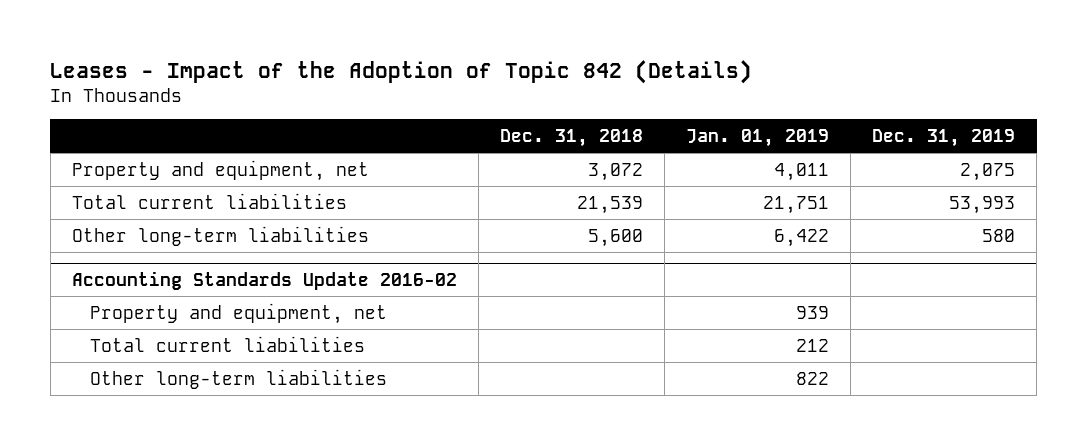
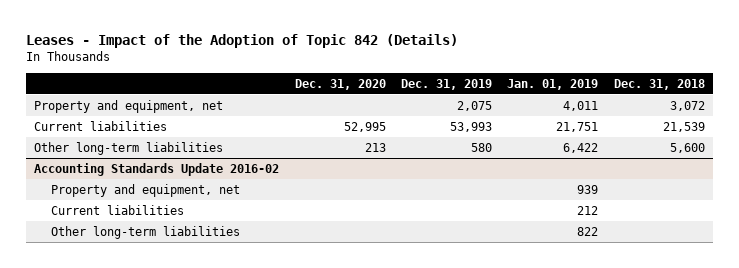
- | Dec. 31, 2018 | Jan. 01, 2019 | Dec. 31, 2019
+ | Dec. 31, 2020 | Dec. 31, 2019 | Jan. 01, 2019 | Dec. 31, 2018
- Total current liabilities | 21,539 | 21,751 | 53,993
+ Current liabilities | 52,995 | 53,993 | 21,751 | 21,539
@ Accounting Standards Update 2016-02
- Total current liabilities | | 212 |
+ Current liabilities | | | 212 |

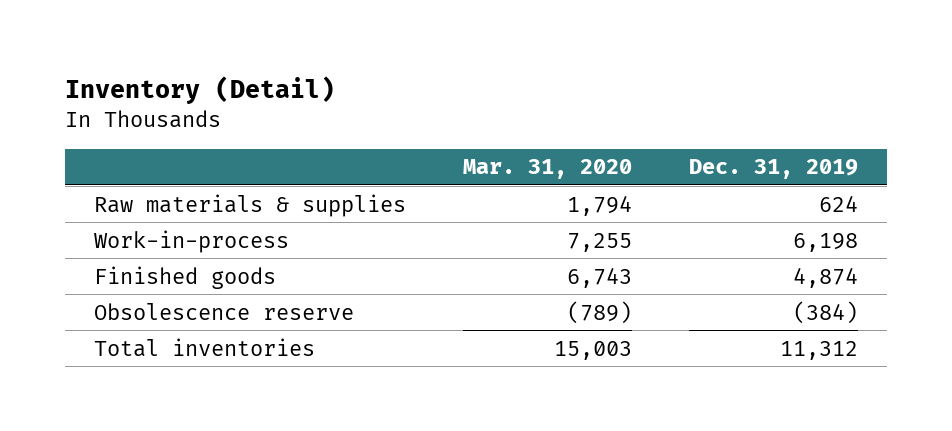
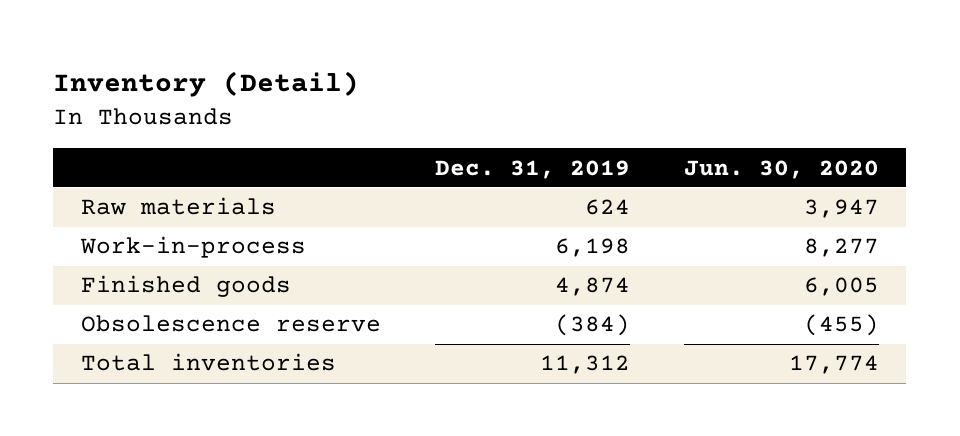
- | Mar. 31, 2020 | Dec. 31, 2019
+ | Dec. 31, 2019 | Jun. 30, 2020
- Raw materials & supplies | 1,794 | 624
+ Raw materials | 624 | 3,947

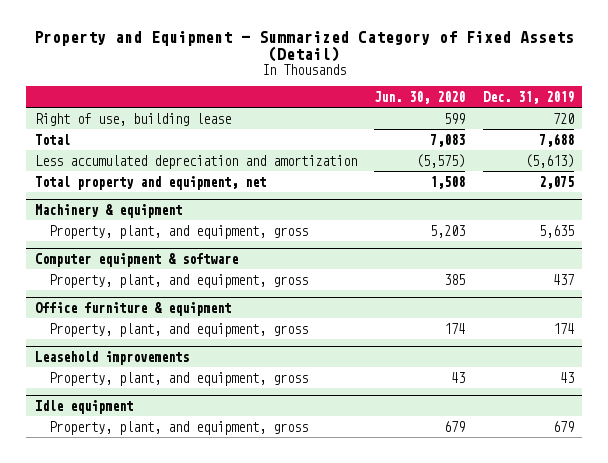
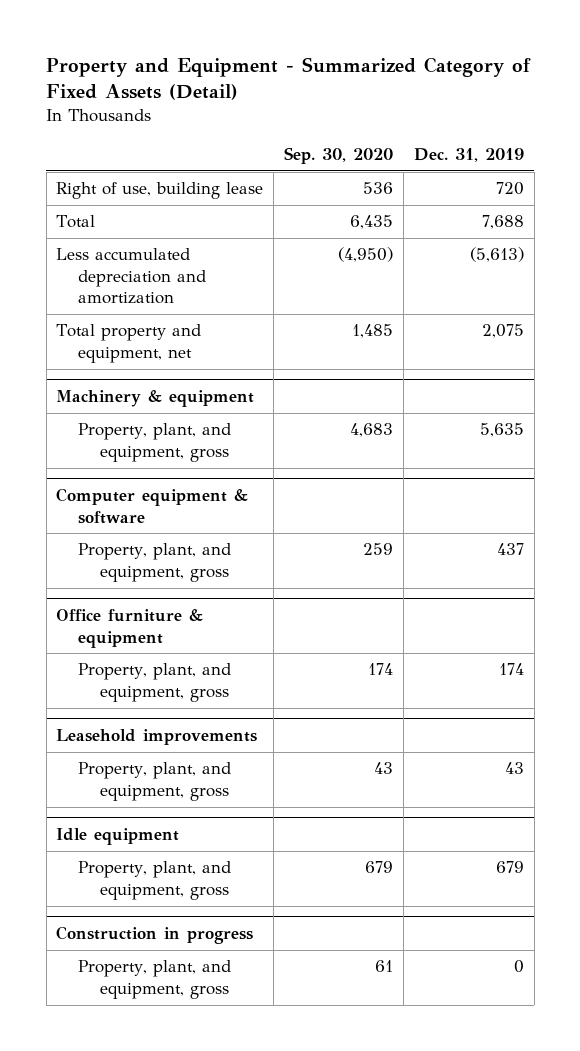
- | Jun. 30, 2020 | Dec. 31, 2019
+ | Sep. 30, 2020 | Dec. 31, 2019
+ Construction in progress
+ Property, plant, and equipment, gross | 61 | 0

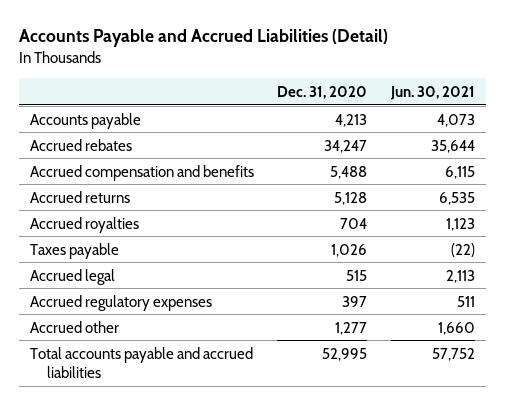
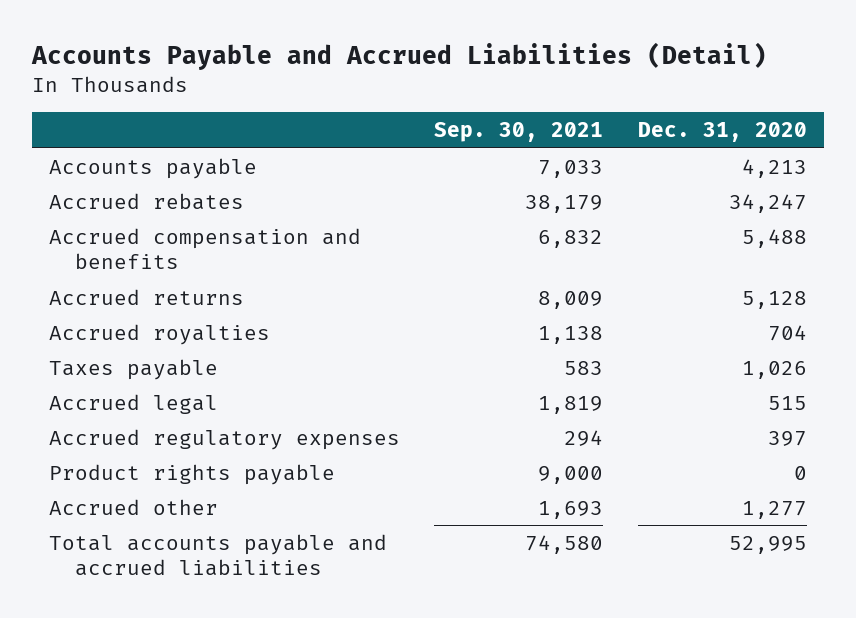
- | Dec. 31, 2020 | Jun. 30, 2021
+ | Sep. 30, 2021 | Dec. 31, 2020
+ Product rights payable | 9,000 | 0

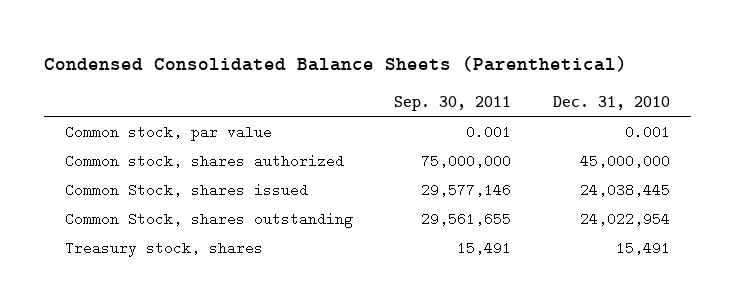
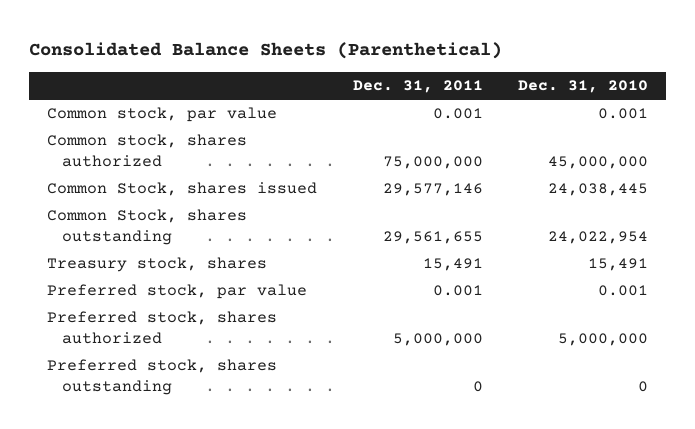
- Condensed Consolidated Balance Sheets (Parenthetical)
+ Consolidated Balance Sheets (Parenthetical)
- | Sep. 30, 2011 | Dec. 31, 2010
+ | Dec. 31, 2011 | Dec. 31, 2010
+ Preferred stock, par value | 0.001 | 0.001
+ Preferred stock, shares authorized | 5,000,000 | 5,000,000
+ Preferred stock, shares outstanding | 0 | 0

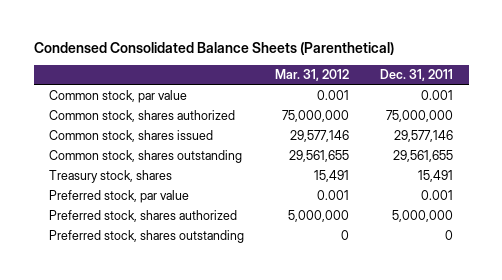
- Consolidated Balance Sheets (Parenthetical)
+ Condensed Consolidated Balance Sheets (Parenthetical)
- | Dec. 31, 2011 | Dec. 31, 2010
+ | Mar. 31, 2012 | Dec. 31, 2011
- Common Stock, shares issued | 29,577,146 | 24,038,445
- Common Stock, shares outstanding | 29,561,655 | 24,022,954
+ Common stock, shares issued | 29,577,146 | 29,577,146
+ Common stock, shares outstanding | 29,561,655 | 29,561,655

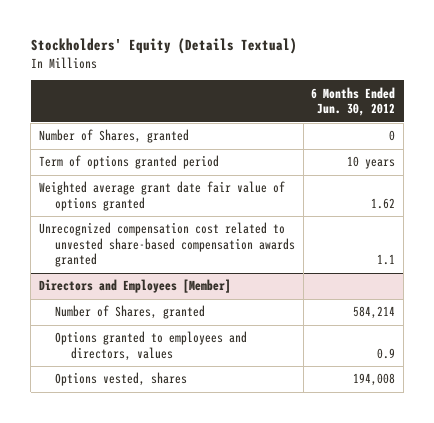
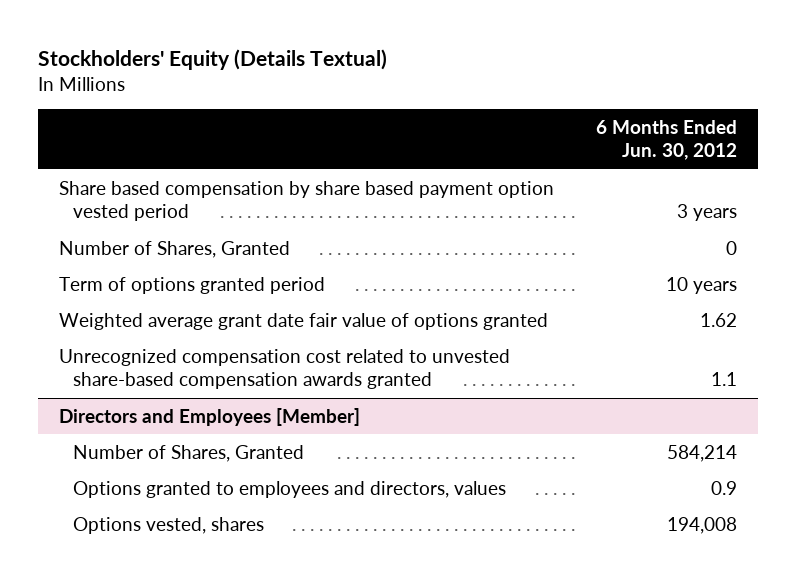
- Number of Shares, granted | 0
+ Share based compensation by share based payment option vested period | 3 years
+ Number of Shares, Granted | 0
@ Directors and Employees [Member]
- Number of Shares, granted | 584,214
+ Number of Shares, Granted | 584,214

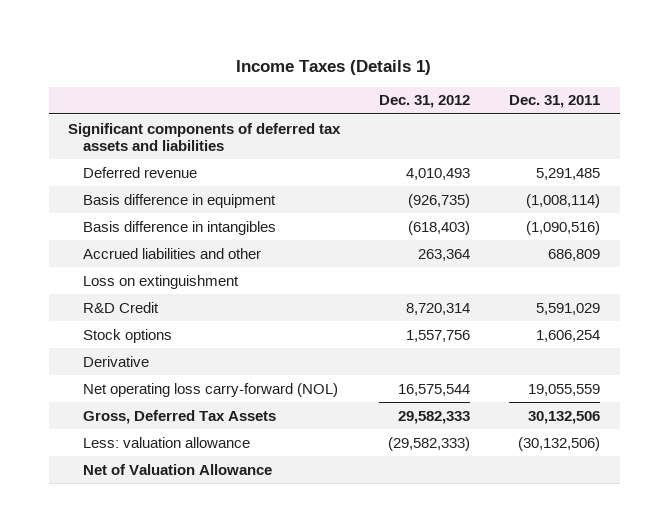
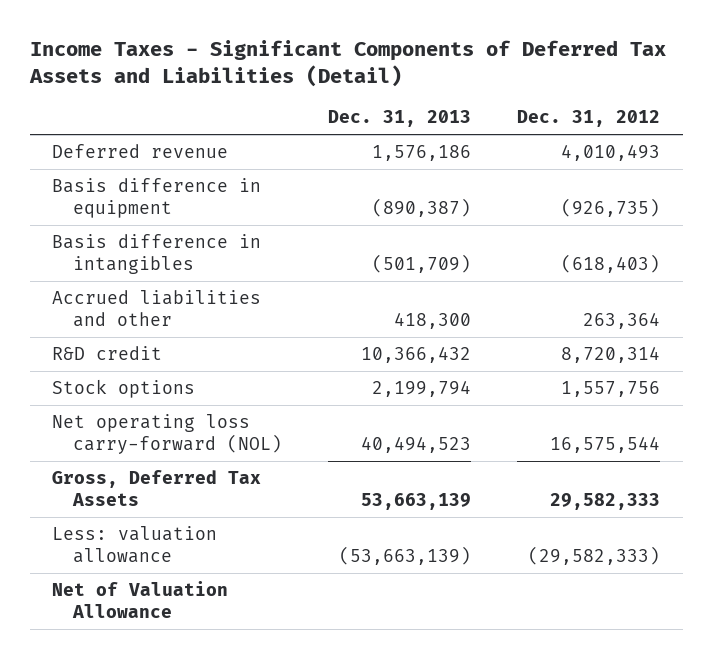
- Income Taxes (Details 1)
+ Income Taxes - Significant Components of Deferred Tax Assets and Liabilities (Detail)
- | Dec. 31, 2012 | Dec. 31, 2011
+ | Dec. 31, 2013 | Dec. 31, 2012
- Significant components of deferred tax assets and liabilities
- Loss on extinguishment
- R&D Credit | 8,720,314 | 5,591,029
+ R&D credit | 10,366,432 | 8,720,314
- Derivative

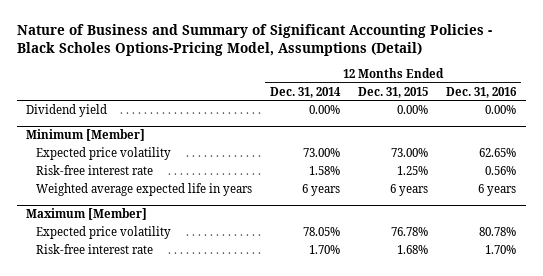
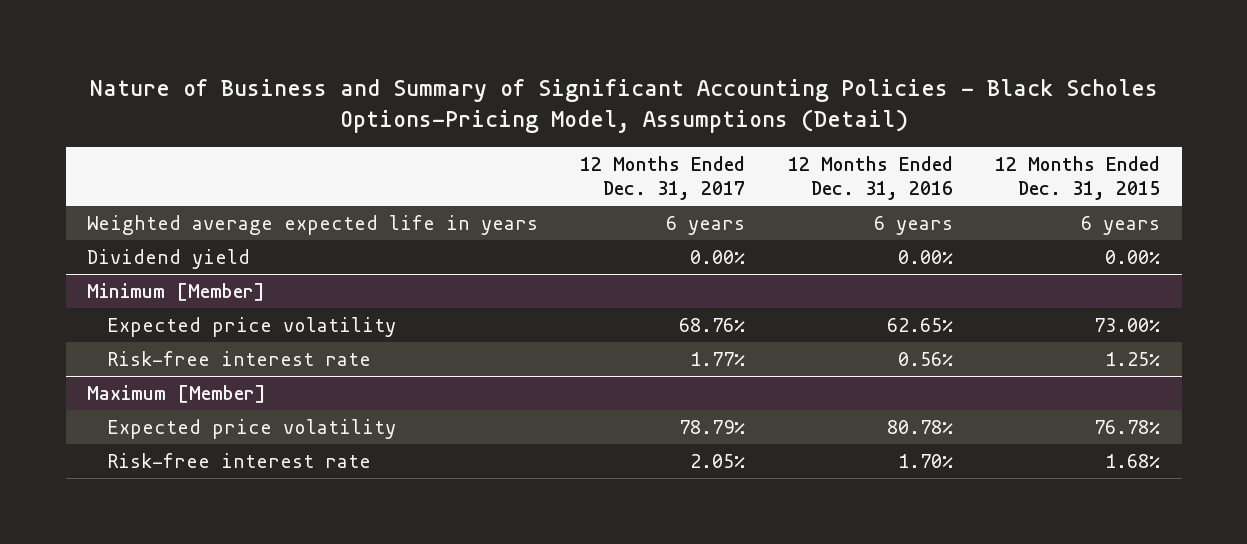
- | 12 Months Ended Dec. 31, 2014 | 12 Months Ended Dec. 31, 2015 | 12 Months Ended Dec. 31, 2016
+ | 12 Months Ended Dec. 31, 2017 | 12 Months Ended Dec. 31, 2016 | 12 Months Ended Dec. 31, 2015
+ Weighted average expected life in years | 6 years | 6 years | 6 years
@ Minimum [Member]
- Weighted average expected life in years | 6 years | 6 years | 6 years

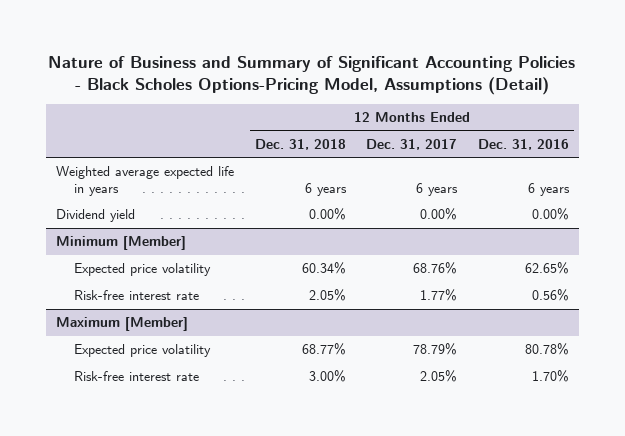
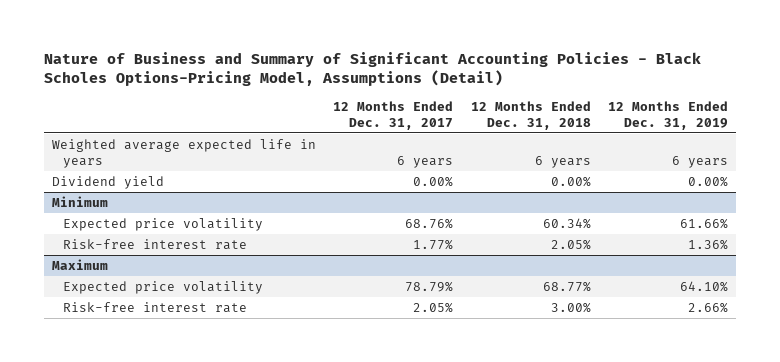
- | 12 Months Ended Dec. 31, 2018 | 12 Months Ended Dec. 31, 2017 | 12 Months Ended Dec. 31, 2016
+ | 12 Months Ended Dec. 31, 2017 | 12 Months Ended Dec. 31, 2018 | 12 Months Ended Dec. 31, 2019
- Minimum [Member]
+ Minimum
- Maximum [Member]
+ Maximum

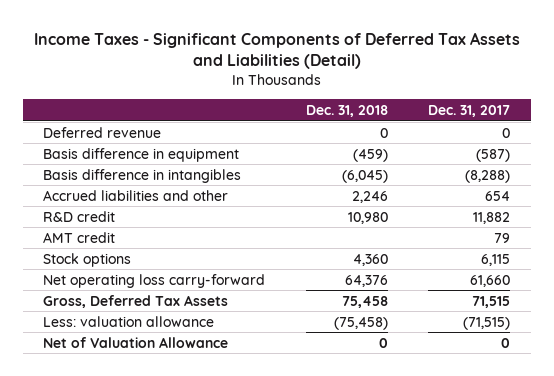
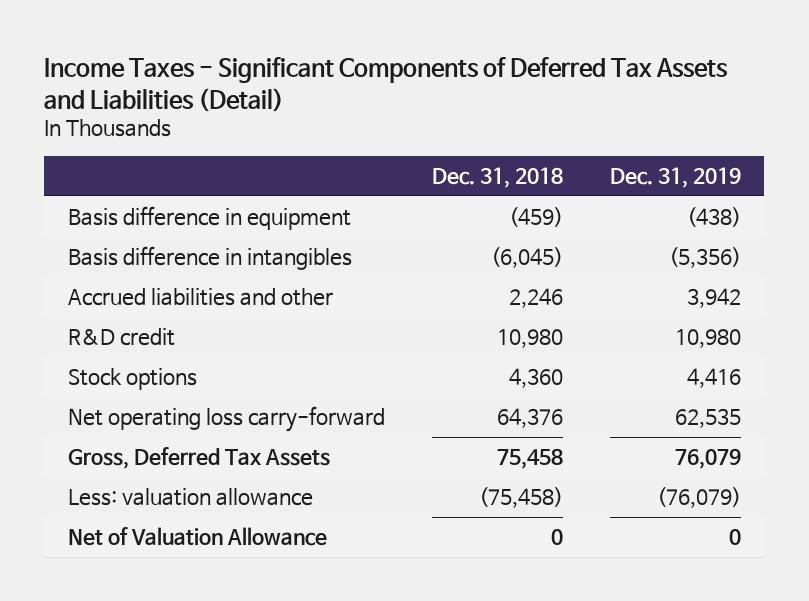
- | Dec. 31, 2018 | Dec. 31, 2017
+ | Dec. 31, 2018 | Dec. 31, 2019
- Deferred revenue | 0 | 0
- AMT credit | | 79

